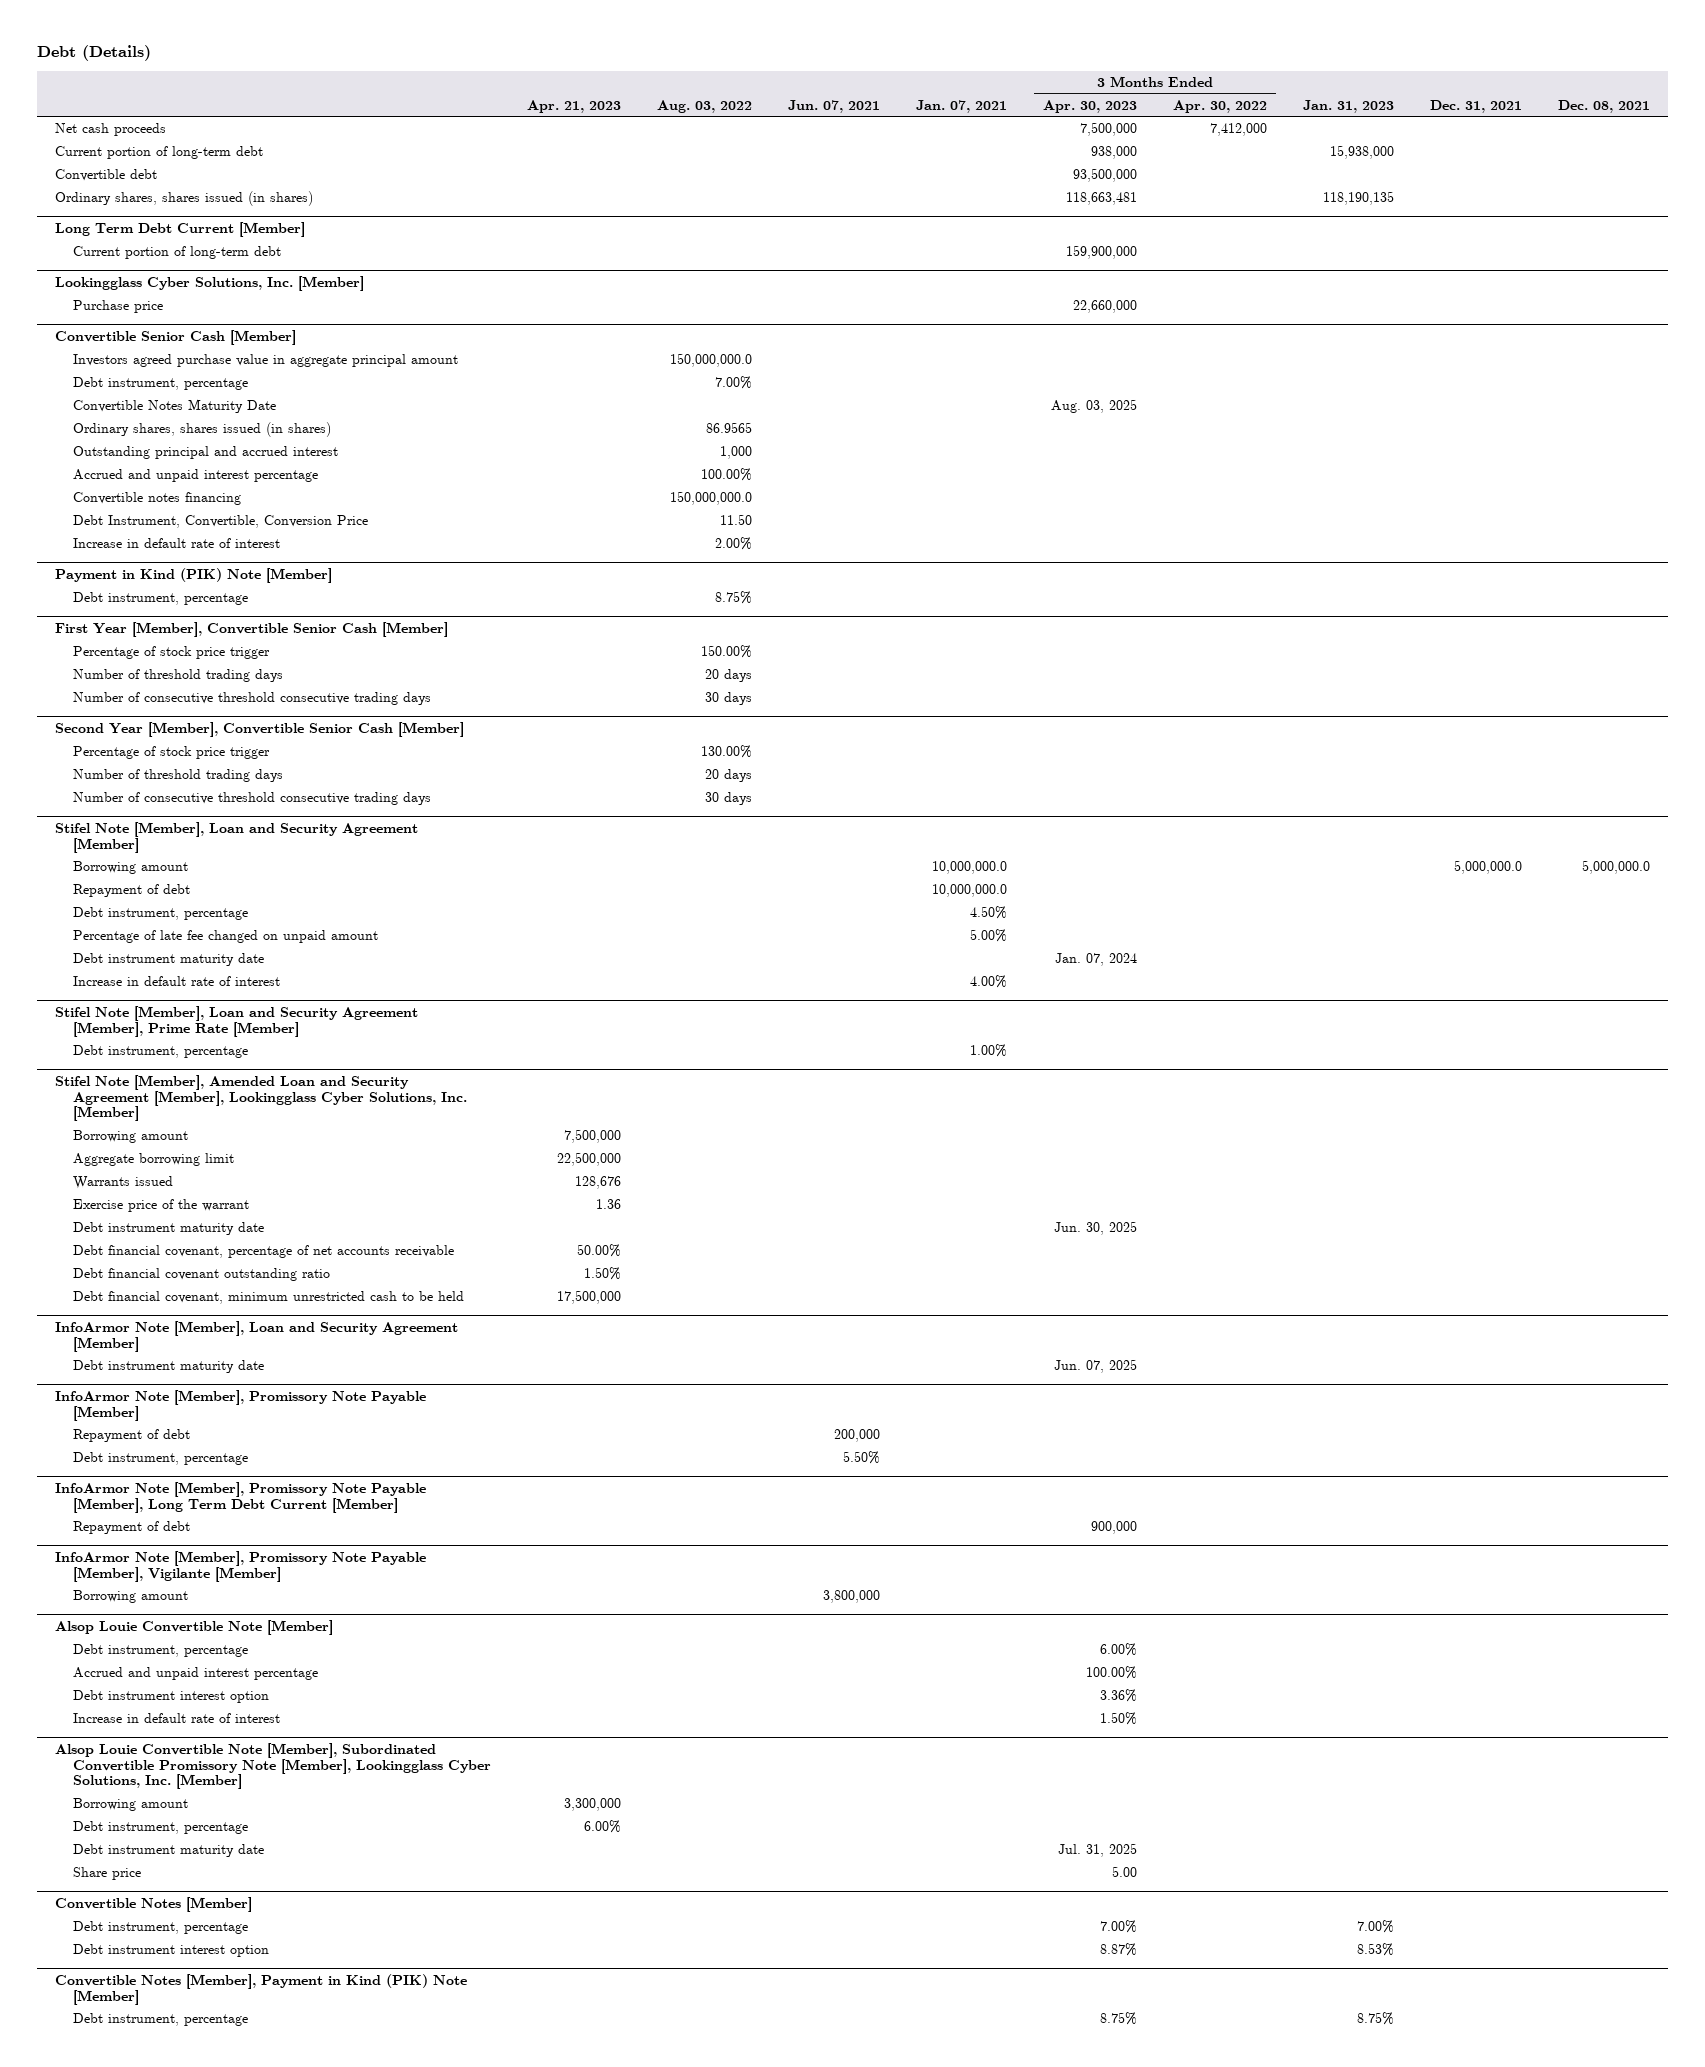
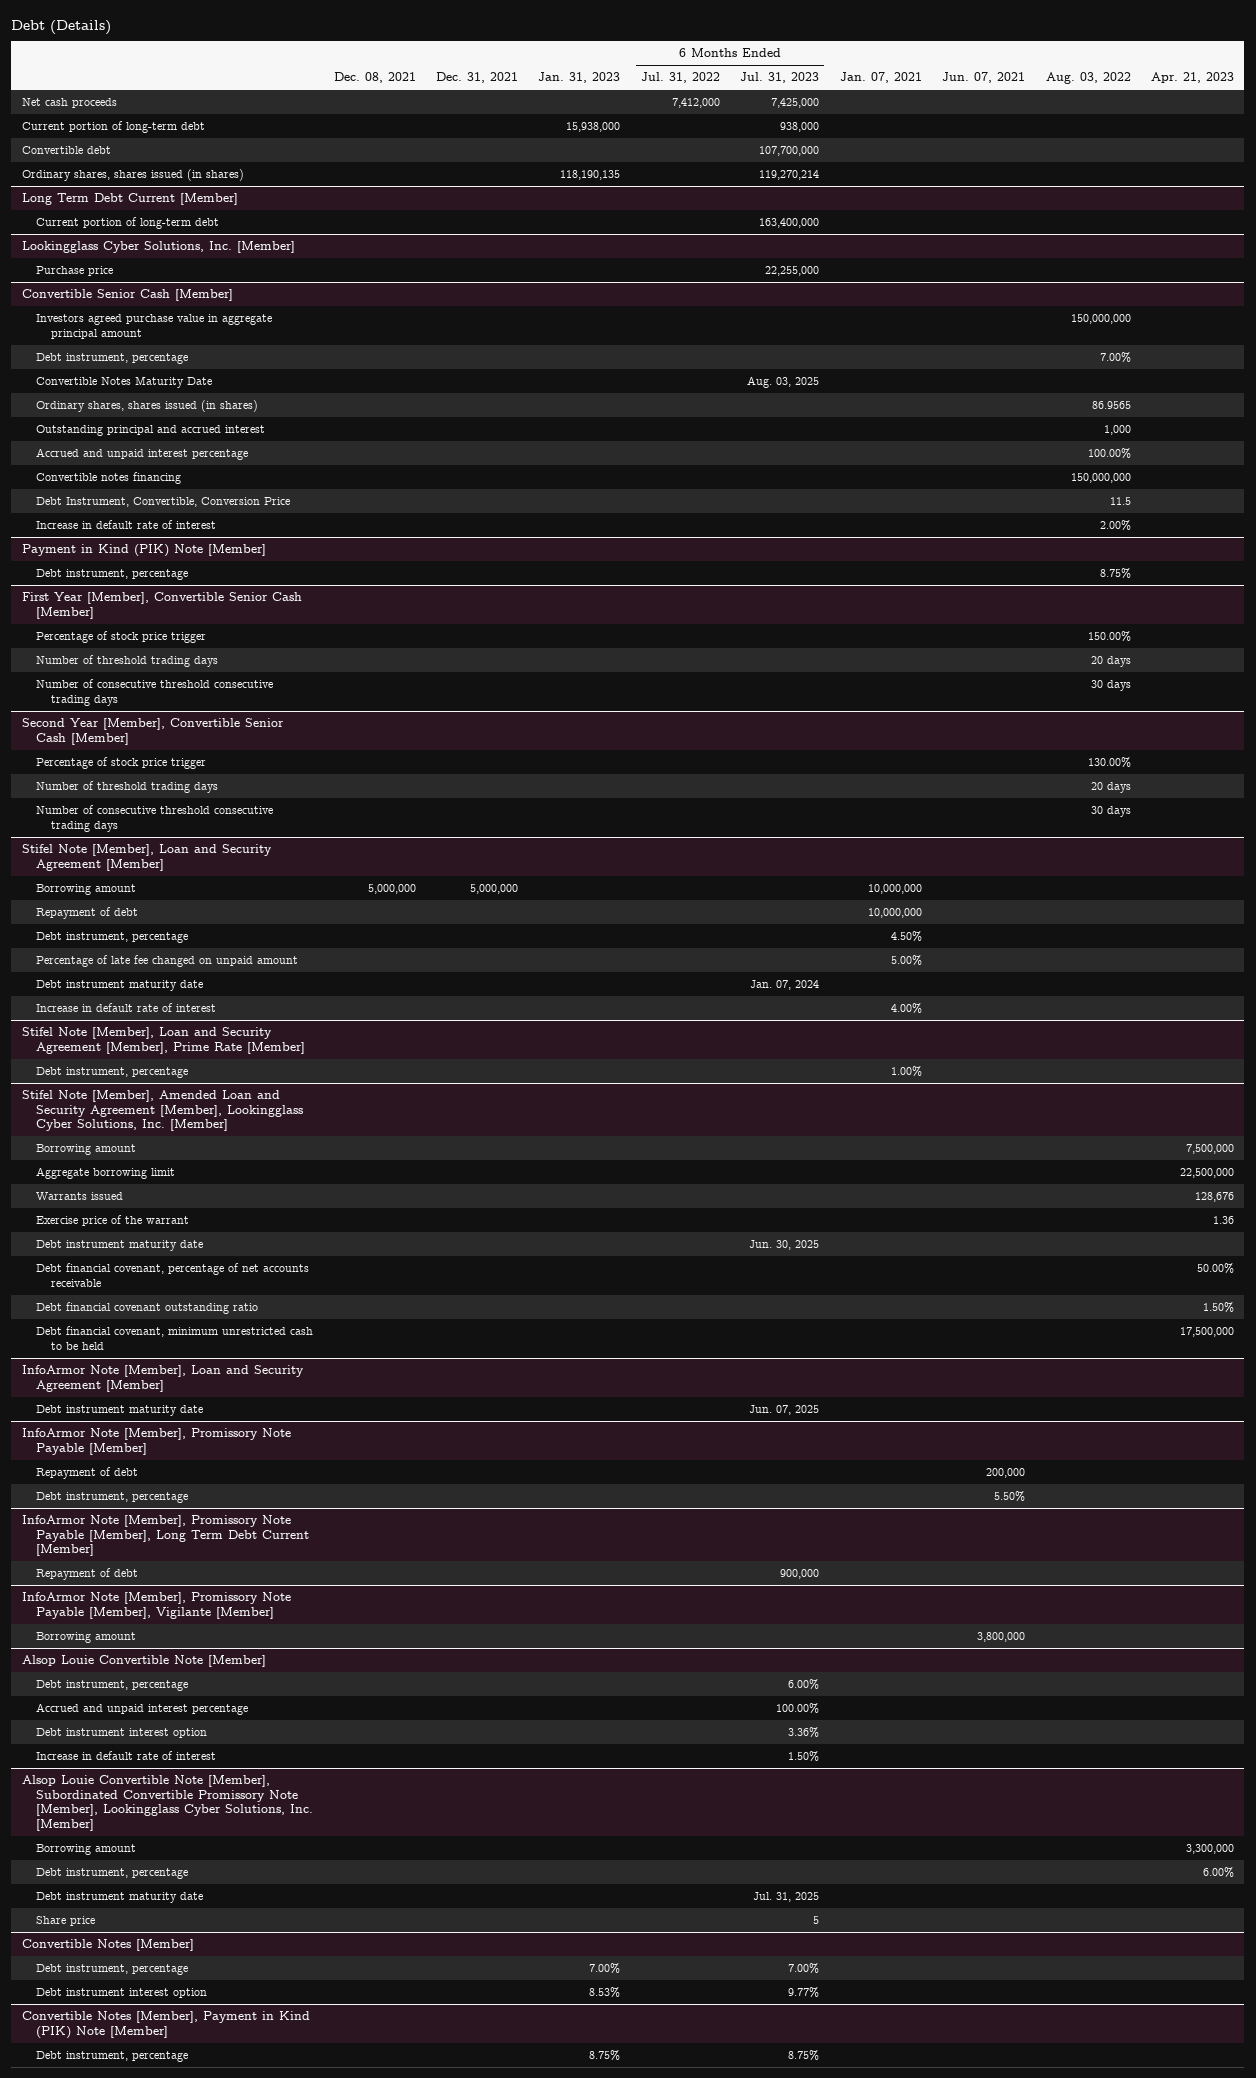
- | Apr. 21, 2023 | Aug. 03, 2022 | Jun. 07, 2021 | Jan. 07, 2021 | 3 Months Ended Apr. 30, 2023 | 3 Months Ended Apr. 30, 2022 | Jan. 31, 2023 | Dec. 31, 2021 | Dec. 08, 2021
+ | Dec. 08, 2021 | Dec. 31, 2021 | Jan. 31, 2023 | 6 Months Ended Jul. 31, 2022 | 6 Months Ended Jul. 31, 2023 | Jan. 07, 2021 | Jun. 07, 2021 | Aug. 03, 2022 | Apr. 21, 2023
@ Convertible Senior Cash [Member]
- Investors agreed purchase value in aggregate principal amount | | 150,000,000.0 | | | | | | |
+ Investors agreed purchase value in aggregate principal amount | | | | | | | | 150,000,000 |
- Convertible notes financing | | 150,000,000.0 | | | | | | |
- Debt Instrument, Convertible, Conversion Price | | 11.50 | | | | | | |
+ Convertible notes financing | | | | | | | | 150,000,000 |
+ Debt Instrument, Convertible, Conversion Price | | | | | | | | 11.5 |
@ Stifel Note [Member], Loan and Security Agreement [Member]
- Borrowing amount | | | | 10,000,000.0 | | | | 5,000,000.0 | 5,000,000.0
- Repayment of debt | | | | 10,000,000.0 | | | | |
+ Borrowing amount | 5,000,000 | 5,000,000 | | | | 10,000,000 | | |
+ Repayment of debt | | | | | | 10,000,000 | | |

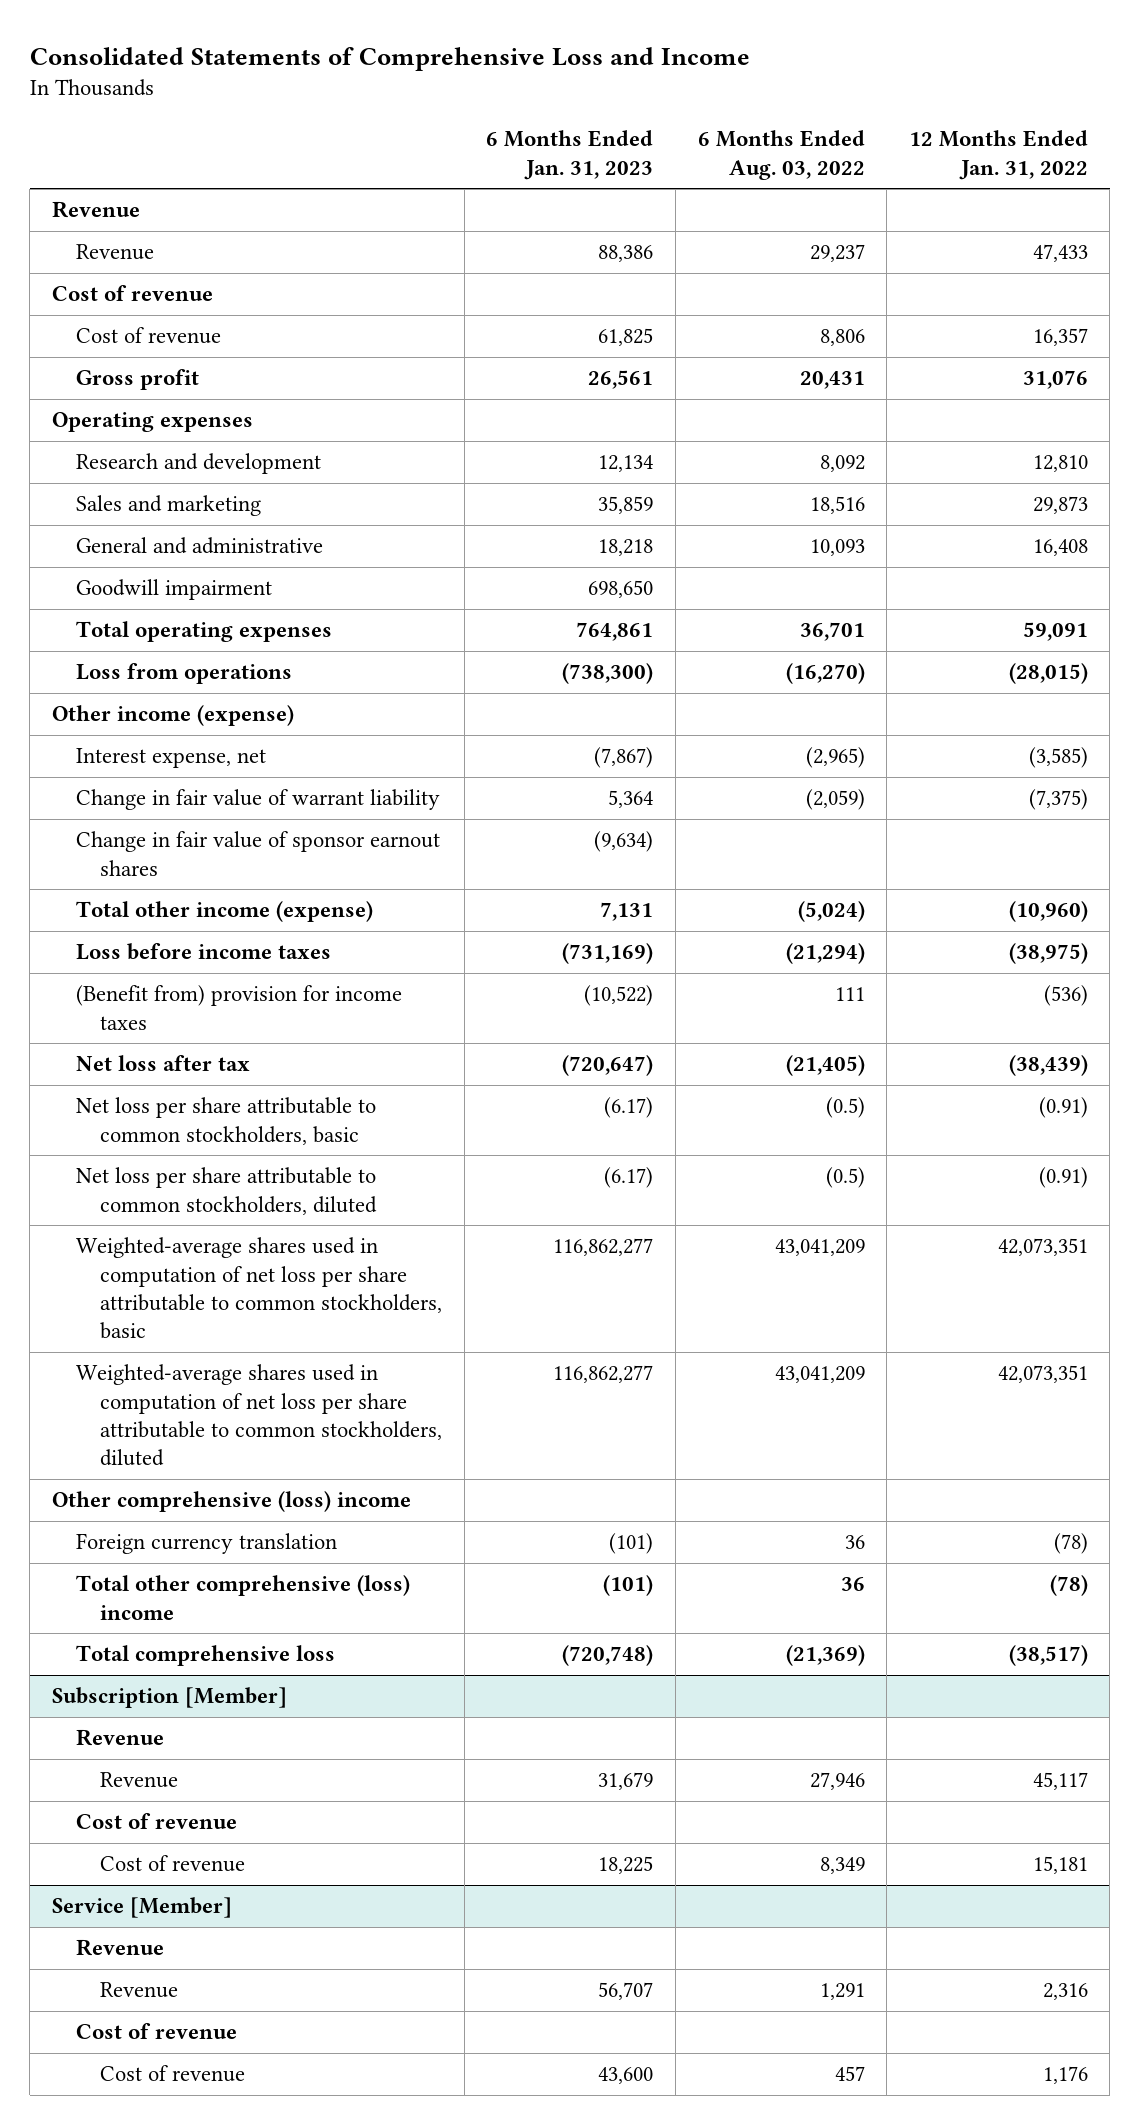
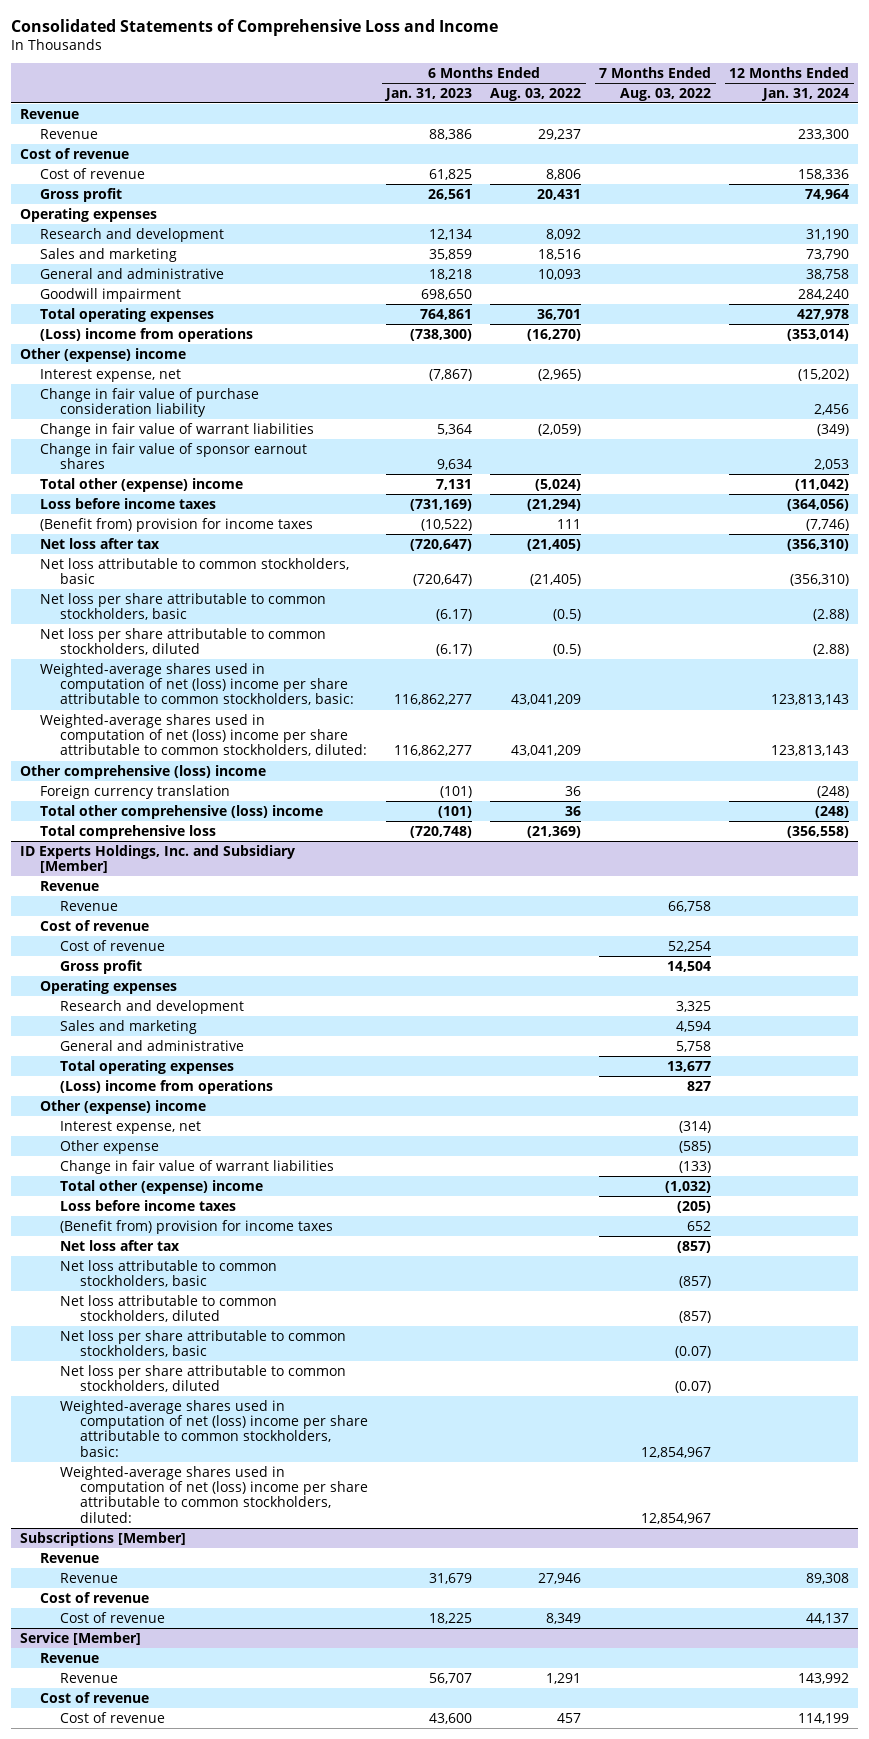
- | 6 Months Ended Jan. 31, 2023 | 6 Months Ended Aug. 03, 2022 | 12 Months Ended Jan. 31, 2022
+ | 6 Months Ended Jan. 31, 2023 | 6 Months Ended Aug. 03, 2022 | 7 Months Ended Aug. 03, 2022 | 12 Months Ended Jan. 31, 2024
- Loss from operations | (738,300) | (16,270) | (28,015)
- Other income (expense)
+ (Loss) income from operations | (738,300) | (16,270) | | (353,014)
+ Other (expense) income
- Change in fair value of warrant liability | 5,364 | (2,059) | (7,375)
- Change in fair value of sponsor earnout shares | (9,634) | |
- Total other income (expense) | 7,131 | (5,024) | (10,960)
+ Change in fair value of purchase consideration liability | | | | 2,456
+ Change in fair value of warrant liabilities | 5,364 | (2,059) | | (349)
+ Change in fair value of sponsor earnout shares | 9,634 | | | 2,053
+ Total other (expense) income | 7,131 | (5,024) | | (11,042)
+ Net loss attributable to common stockholders, basic | (720,647) | (21,405) | | (356,310)
- Weighted-average shares used in computation of net loss per share attributable to common stockholders, basic | 116,862,277 | 43,041,209 | 42,073,351
- Weighted-average shares used in computation of net loss per share attributable to common stockholders, diluted | 116,862,277 | 43,041,209 | 42,073,351
+ Weighted-average shares used in computation of net (loss) income per share attributable to common stockholders, basic: | 116,862,277 | 43,041,209 | | 123,813,143
+ Weighted-average shares used in computation of net (loss) income per share attributable to common stockholders, diluted: | 116,862,277 | 43,041,209 | | 123,813,143
- Subscription [Member]
+ ID Experts Holdings, Inc. and Subsidiary [Member]
+ Revenue
+ Revenue | | | 66,758 |
+ Cost of revenue
+ Cost of revenue | | | 52,254 |
+ Gross profit | | | 14,504 |
+ Operating expenses
+ Research and development | | | 3,325 |
+ Sales and marketing | | | 4,594 |
+ General and administrative | | | 5,758 |
+ Total operating expenses | | | 13,677 |
+ (Loss) income from operations | | | 827 |
+ Other (expense) income
+ Interest expense, net | | | (314) |
+ Other expense | | | (585) |
+ Change in fair value of warrant liabilities | | | (133) |
+ Total other (expense) income | | | (1,032) |
+ Loss before income taxes | | | (205) |
+ (Benefit from) provision for income taxes | | | 652 |
+ Net loss after tax | | | (857) |
+ Net loss attributable to common stockholders, basic | | | (857) |
+ Net loss attributable to common stockholders, diluted | | | (857) |
+ Net loss per share attributable to common stockholders, basic | | | (0.07) |
+ Net loss per share attributable to common stockholders, diluted | | | (0.07) |
+ Weighted-average shares used in computation of net (loss) income per share attributable to common stockholders, basic: | | | 12,854,967 |
+ Weighted-average shares used in computation of net (loss) income per share attributable to common stockholders, diluted: | | | 12,854,967 |
+ Subscriptions [Member]

